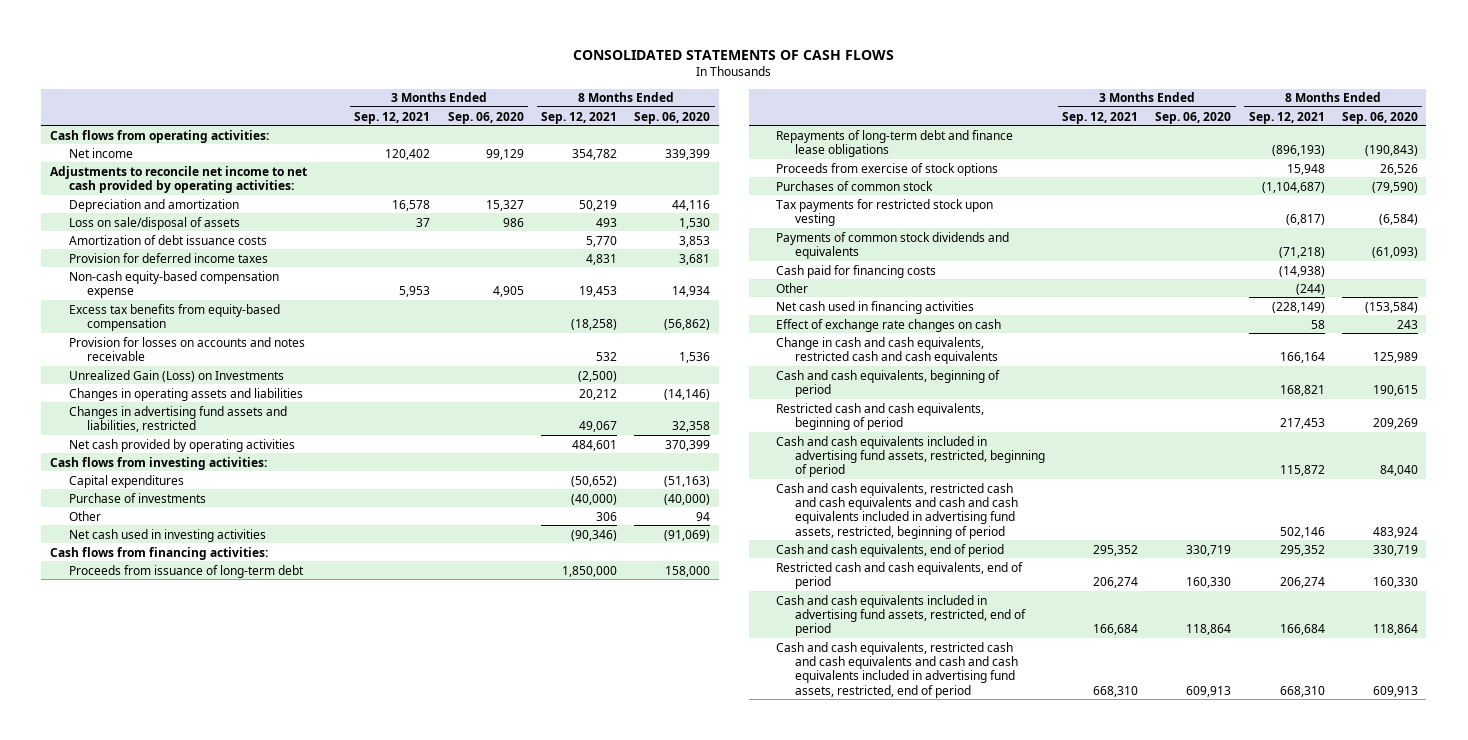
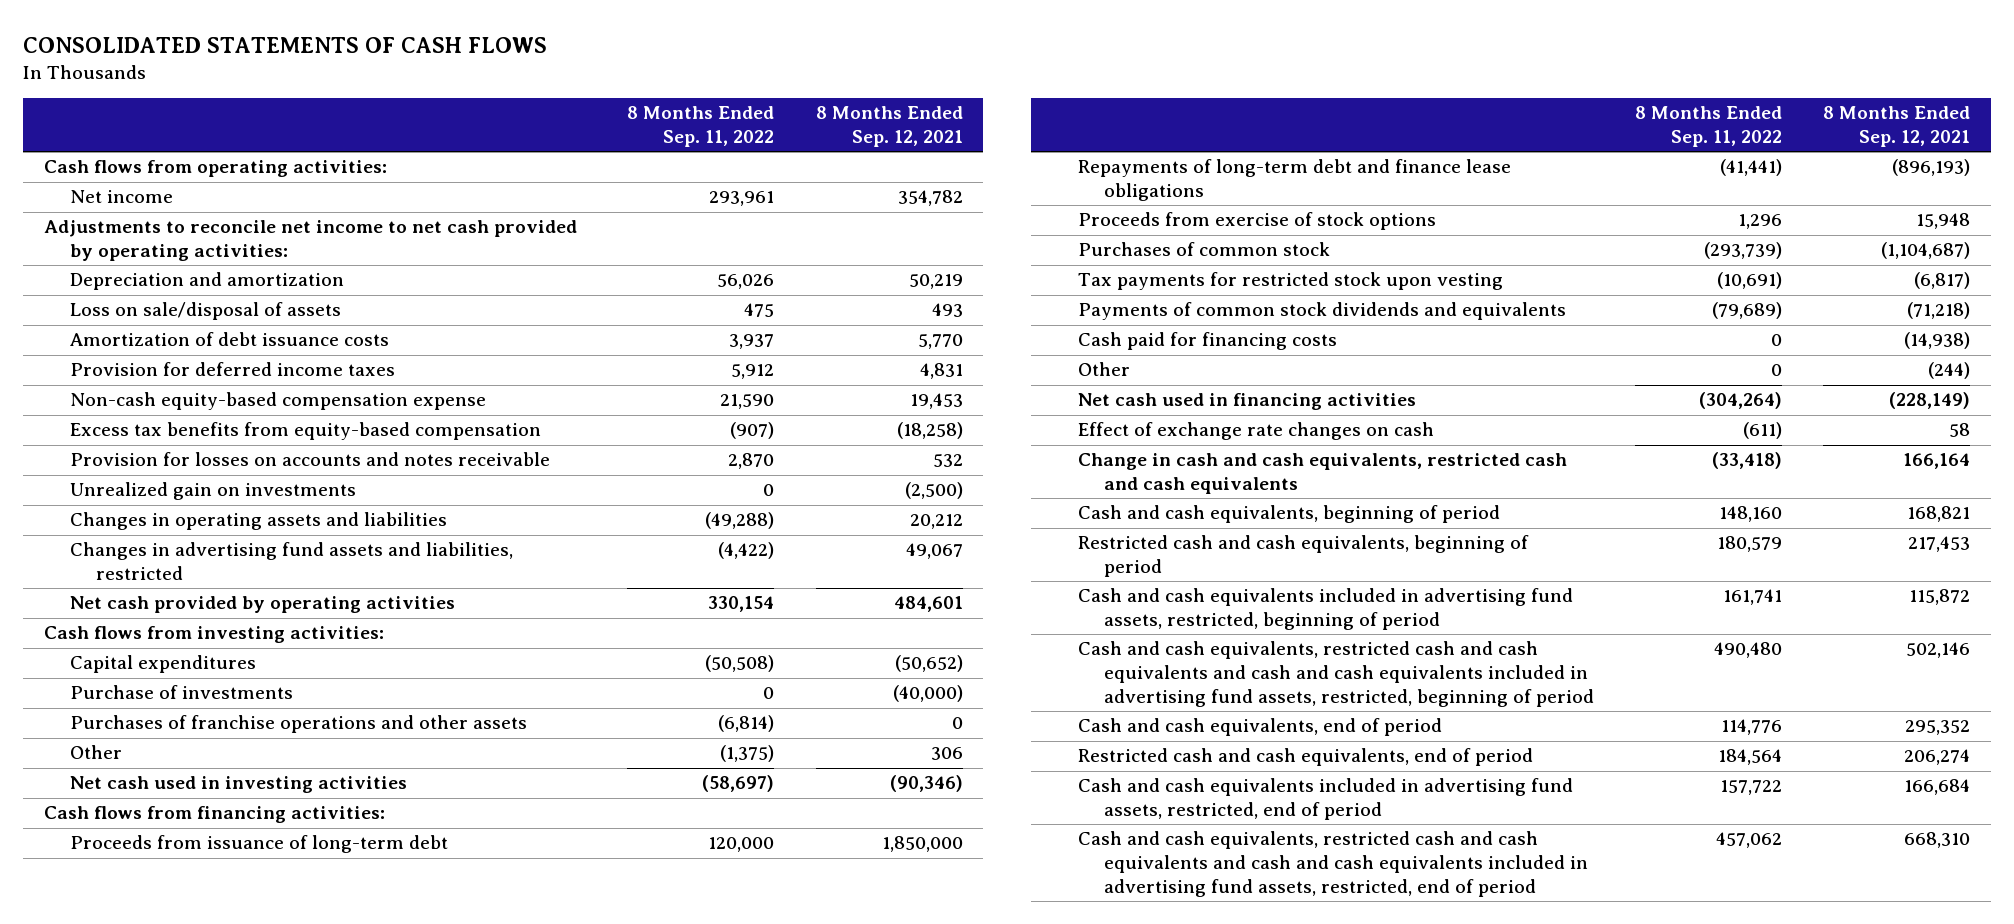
- | 3 Months Ended Sep. 12, 2021 | 3 Months Ended Sep. 06, 2020 | 8 Months Ended Sep. 12, 2021 | 8 Months Ended Sep. 06, 2020
+ | 8 Months Ended Sep. 11, 2022 | 8 Months Ended Sep. 12, 2021
- Unrealized Gain (Loss) on Investments | | | (2,500) |
+ Unrealized gain on investments | 0 | (2,500)
+ Purchases of franchise operations and other assets | (6,814) | 0

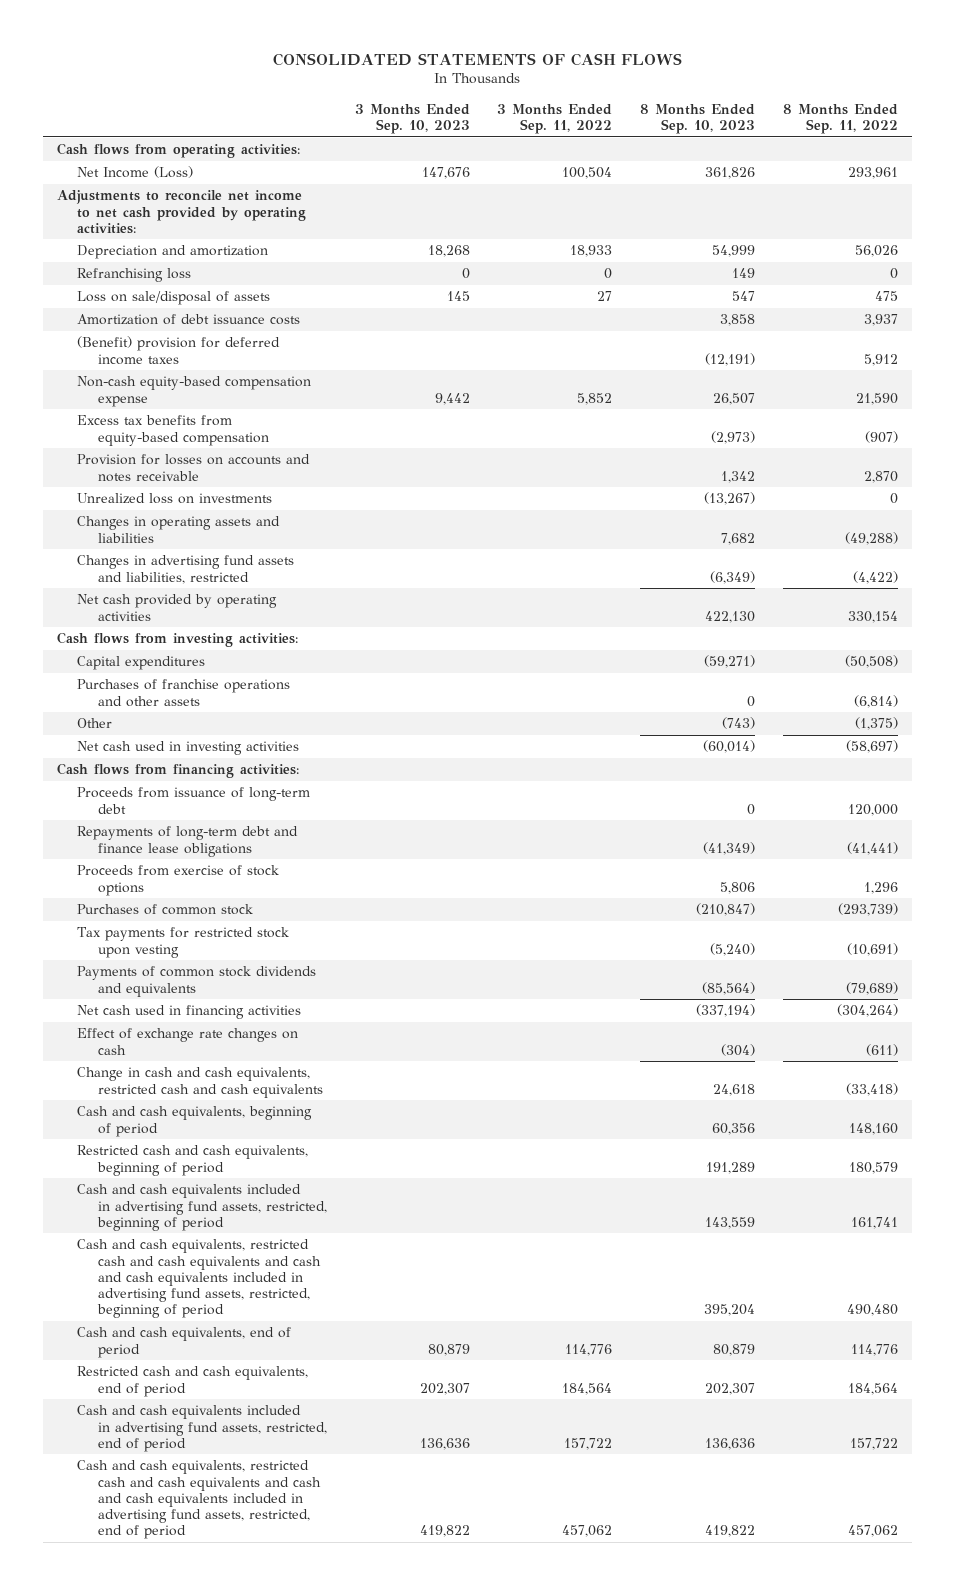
- | 8 Months Ended Sep. 11, 2022 | 8 Months Ended Sep. 12, 2021
+ | 3 Months Ended Sep. 10, 2023 | 3 Months Ended Sep. 11, 2022 | 8 Months Ended Sep. 10, 2023 | 8 Months Ended Sep. 11, 2022
- Net income | 293,961 | 354,782
+ Net Income (Loss) | 147,676 | 100,504 | 361,826 | 293,961
+ Refranchising loss | 0 | 0 | 149 | 0
- Provision for deferred income taxes | 5,912 | 4,831
+ (Benefit) provision for deferred income taxes | | | (12,191) | 5,912
- Unrealized gain on investments | 0 | (2,500)
+ Unrealized loss on investments | | | (13,267) | 0
- Purchase of investments | 0 | (40,000)
- Cash paid for financing costs | 0 | (14,938)
- Other | 0 | (244)

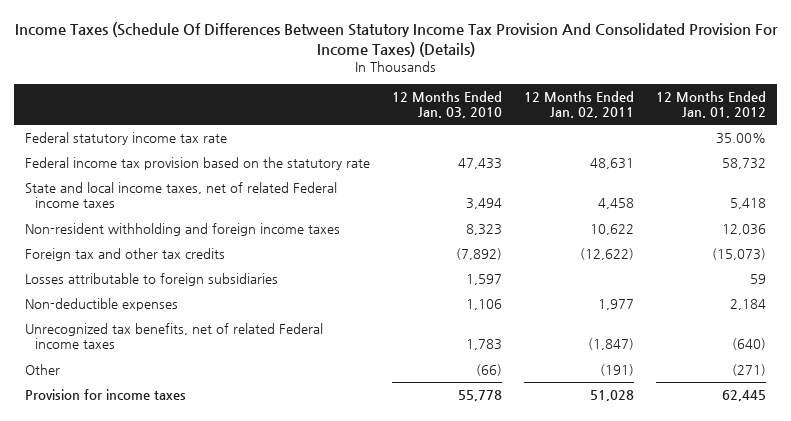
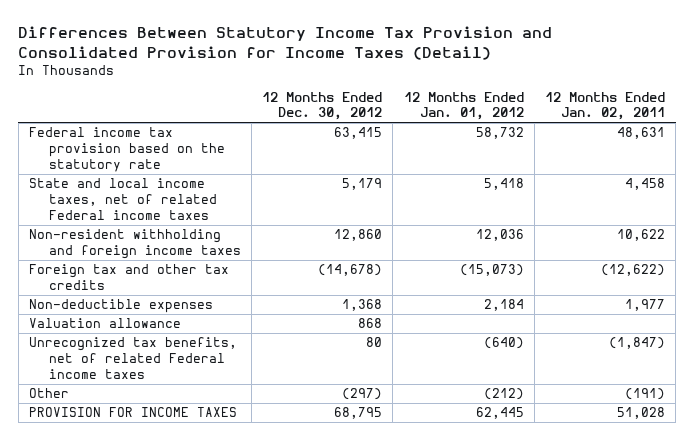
- Income Taxes (Schedule Of Differences Between Statutory Income Tax Provision And Consolidated Provision For Income Taxes) (Details)
+ Differences Between Statutory Income Tax Provision and Consolidated Provision for Income Taxes (Detail)
- | 12 Months Ended Jan. 03, 2010 | 12 Months Ended Jan. 02, 2011 | 12 Months Ended Jan. 01, 2012
+ | 12 Months Ended Dec. 30, 2012 | 12 Months Ended Jan. 01, 2012 | 12 Months Ended Jan. 02, 2011
- Federal statutory income tax rate | | | 35.00%
- Losses attributable to foreign subsidiaries | 1,597 | | 59
+ Valuation allowance | 868 | |
- Other | (66) | (191) | (271)
- Provision for income taxes | 55,778 | 51,028 | 62,445
+ Other | (297) | (212) | (191)
+ PROVISION FOR INCOME TAXES | 68,795 | 62,445 | 51,028

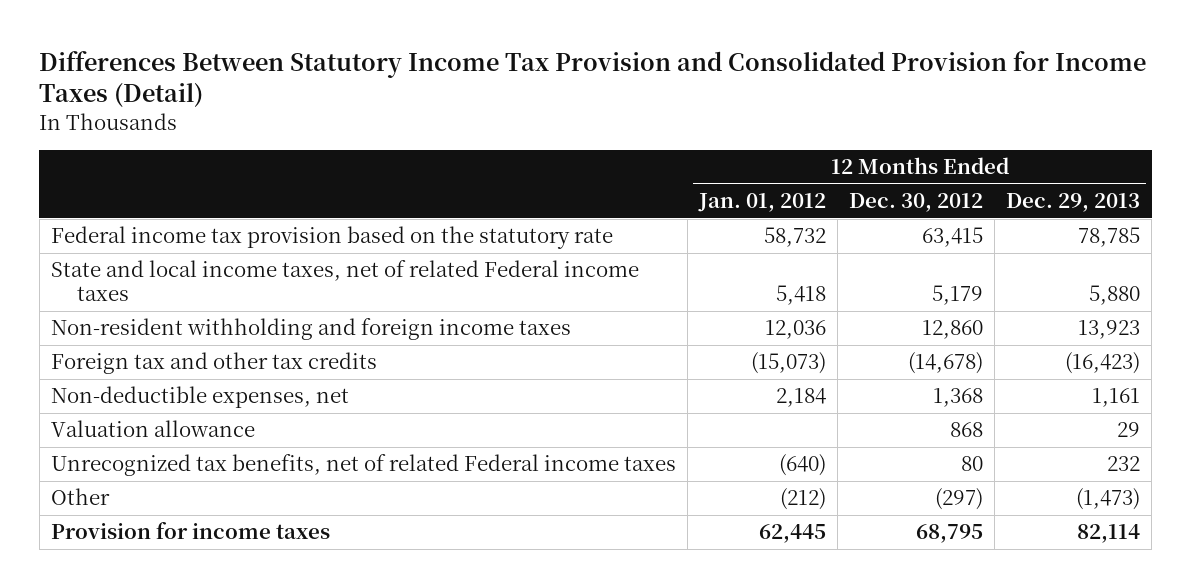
- | 12 Months Ended Dec. 30, 2012 | 12 Months Ended Jan. 01, 2012 | 12 Months Ended Jan. 02, 2011
+ | 12 Months Ended Jan. 01, 2012 | 12 Months Ended Dec. 30, 2012 | 12 Months Ended Dec. 29, 2013
- Non-deductible expenses | 1,368 | 2,184 | 1,977
+ Non-deductible expenses, net | 2,184 | 1,368 | 1,161
- PROVISION FOR INCOME TAXES | 68,795 | 62,445 | 51,028
+ Provision for income taxes | 62,445 | 68,795 | 82,114

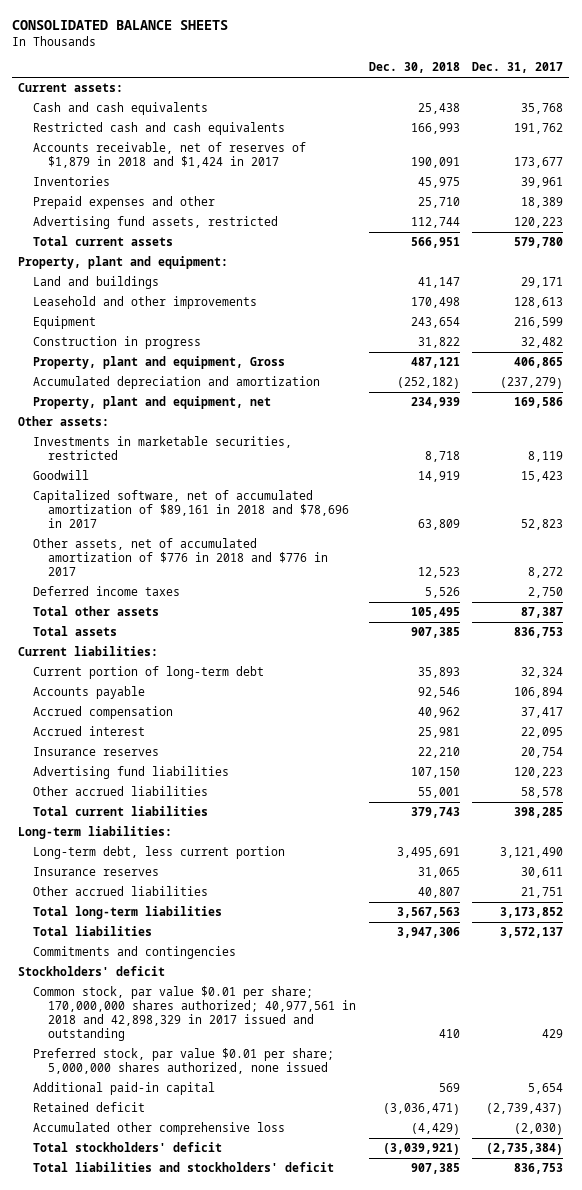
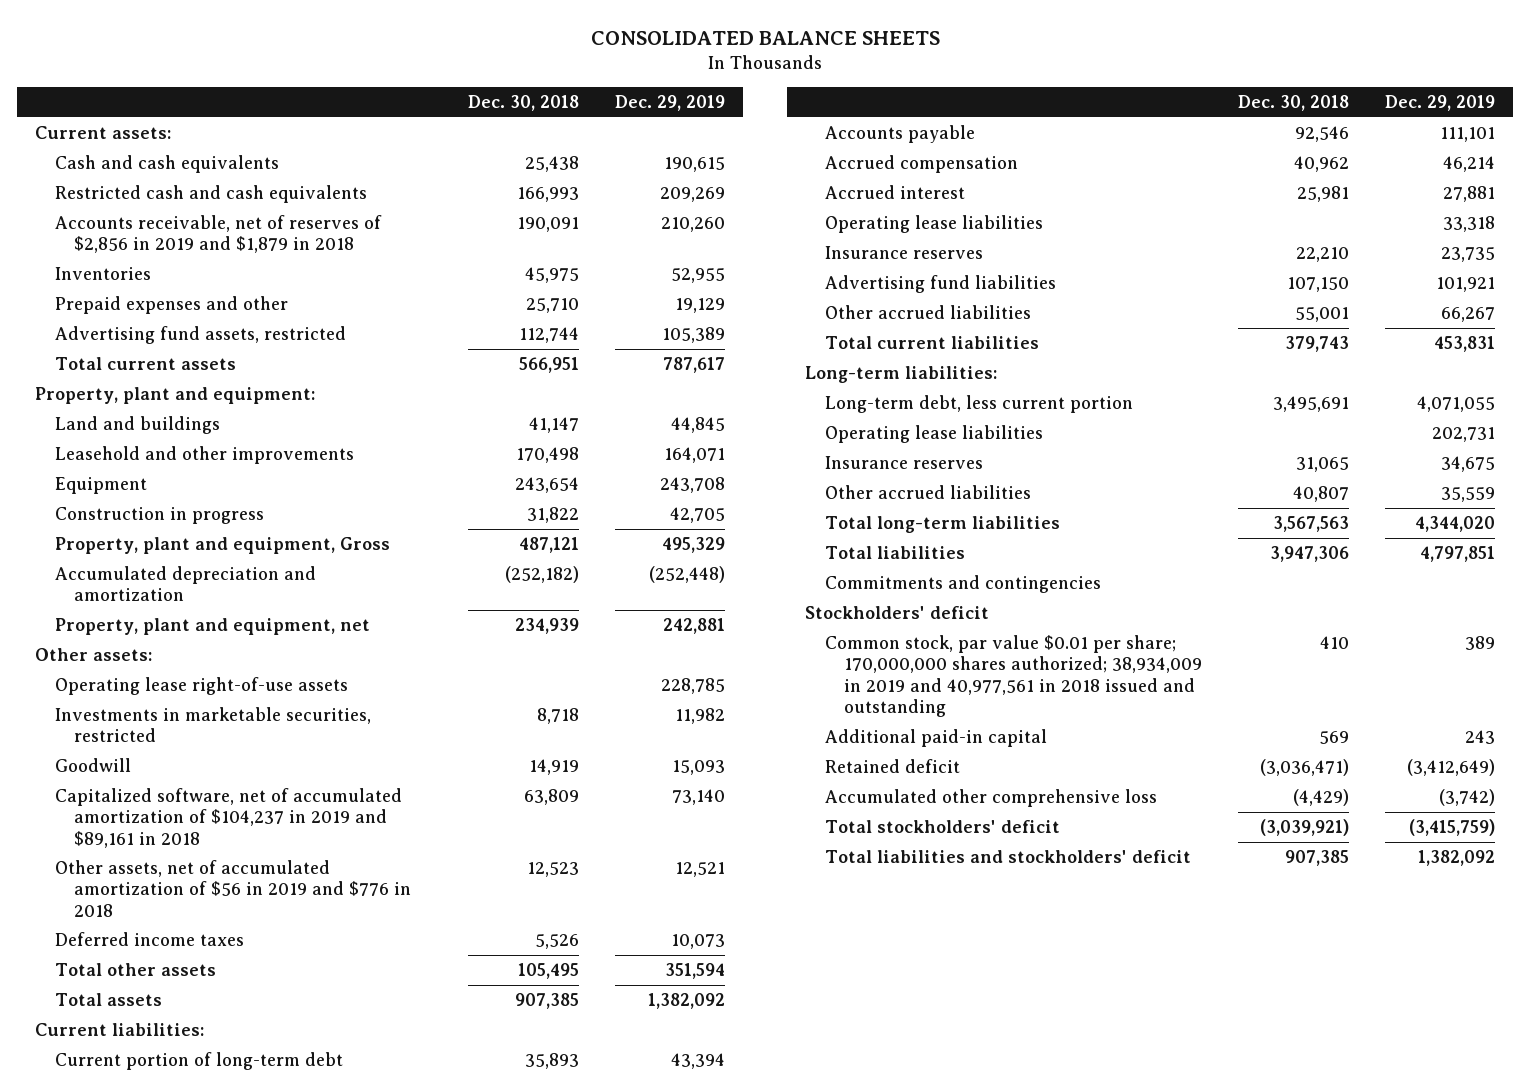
- | Dec. 30, 2018 | Dec. 31, 2017
+ | Dec. 30, 2018 | Dec. 29, 2019
- Accounts receivable, net of reserves of $1,879 in 2018 and $1,424 in 2017 | 190,091 | 173,677
+ Accounts receivable, net of reserves of $2,856 in 2019 and $1,879 in 2018 | 190,091 | 210,260
+ Operating lease right-of-use assets | | 228,785
- Capitalized software, net of accumulated amortization of $89,161 in 2018 and $78,696 in 2017 | 63,809 | 52,823
- Other assets, net of accumulated amortization of $776 in 2018 and $776 in 2017 | 12,523 | 8,272
+ Capitalized software, net of accumulated amortization of $104,237 in 2019 and $89,161 in 2018 | 63,809 | 73,140
+ Other assets, net of accumulated amortization of $56 in 2019 and $776 in 2018 | 12,523 | 12,521
+ Operating lease liabilities | | 33,318
+ Operating lease liabilities | | 202,731
- Common stock, par value $0.01 per share; 170,000,000 shares authorized; 40,977,561 in 2018 and 42,898,329 in 2017 issued and outstanding | 410 | 429
- Preferred stock, par value $0.01 per share; 5,000,000 shares authorized, none issued
+ Common stock, par value $0.01 per share; 170,000,000 shares authorized; 38,934,009 in 2019 and 40,977,561 in 2018 issued and outstanding | 410 | 389

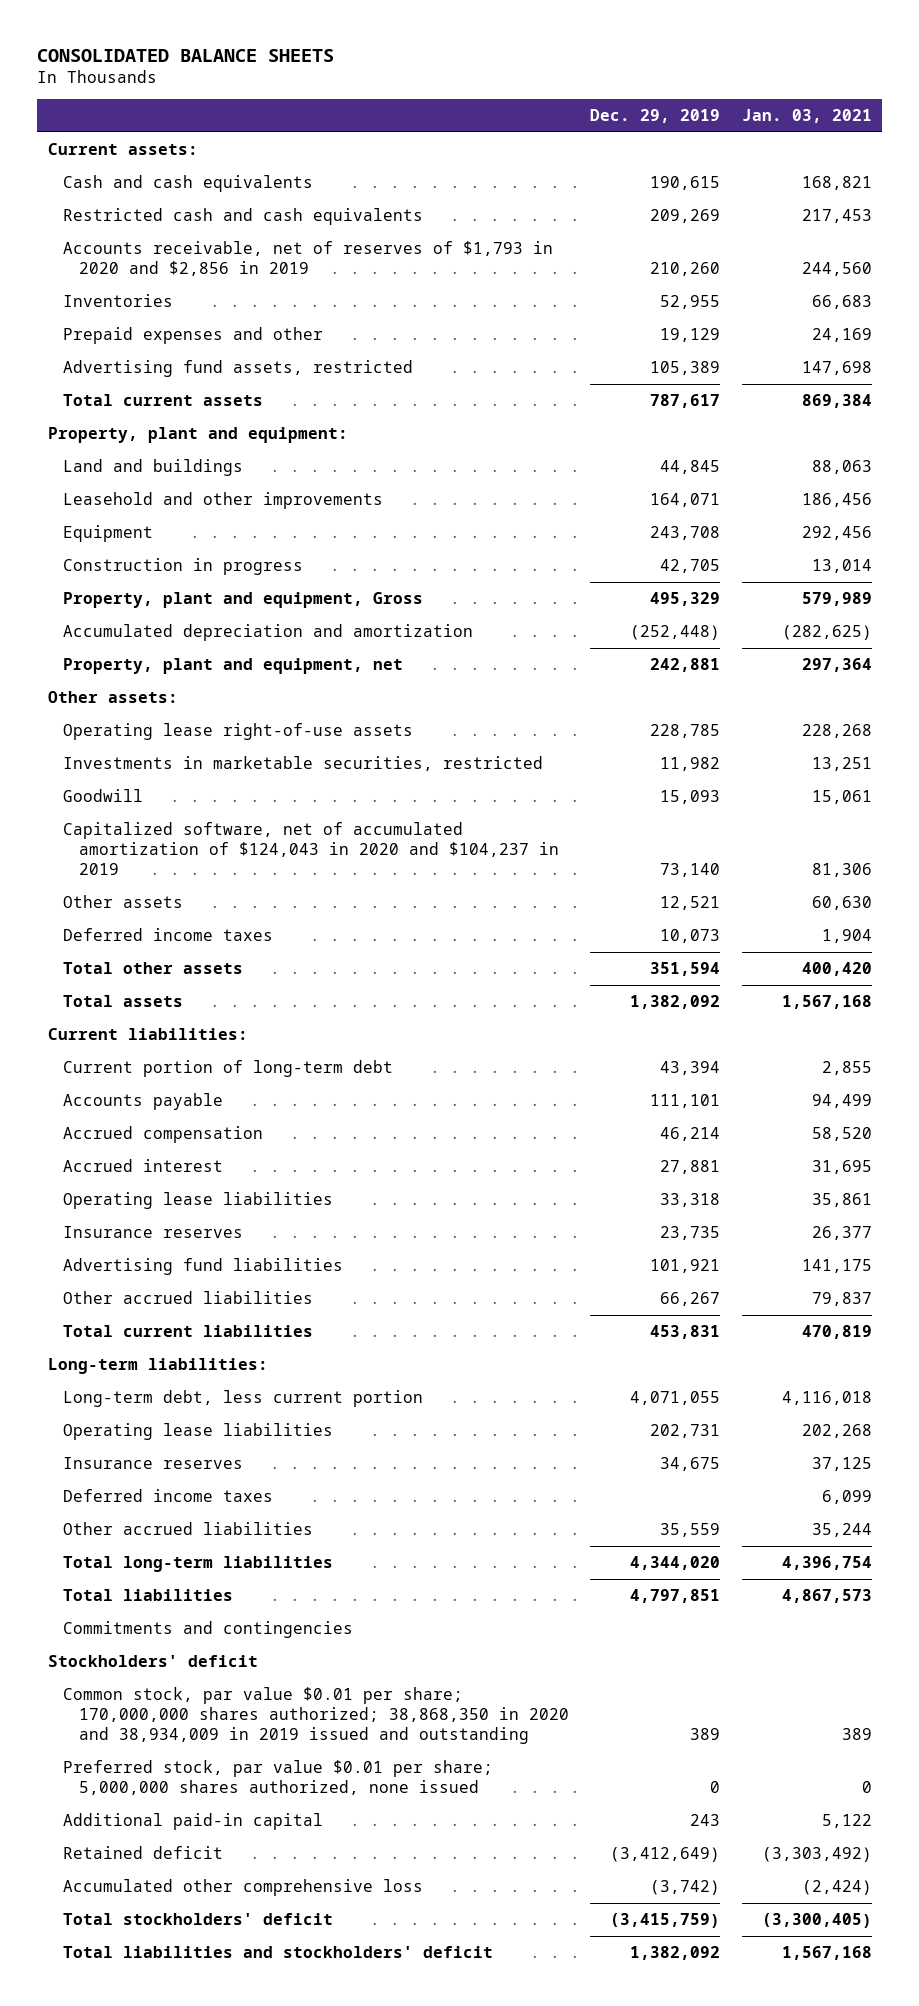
- | Dec. 30, 2018 | Dec. 29, 2019
+ | Dec. 29, 2019 | Jan. 03, 2021
- Accounts receivable, net of reserves of $2,856 in 2019 and $1,879 in 2018 | 190,091 | 210,260
+ Accounts receivable, net of reserves of $1,793 in 2020 and $2,856 in 2019 | 210,260 | 244,560
- Capitalized software, net of accumulated amortization of $104,237 in 2019 and $89,161 in 2018 | 63,809 | 73,140
- Other assets, net of accumulated amortization of $56 in 2019 and $776 in 2018 | 12,523 | 12,521
+ Capitalized software, net of accumulated amortization of $124,043 in 2020 and $104,237 in 2019 | 73,140 | 81,306
+ Other assets | 12,521 | 60,630
+ Deferred income taxes | | 6,099
- Common stock, par value $0.01 per share; 170,000,000 shares authorized; 38,934,009 in 2019 and 40,977,561 in 2018 issued and outstanding | 410 | 389
+ Common stock, par value $0.01 per share; 170,000,000 shares authorized; 38,868,350 in 2020 and 38,934,009 in 2019 issued and outstanding | 389 | 389
+ Preferred stock, par value $0.01 per share; 5,000,000 shares authorized, none issued | 0 | 0

